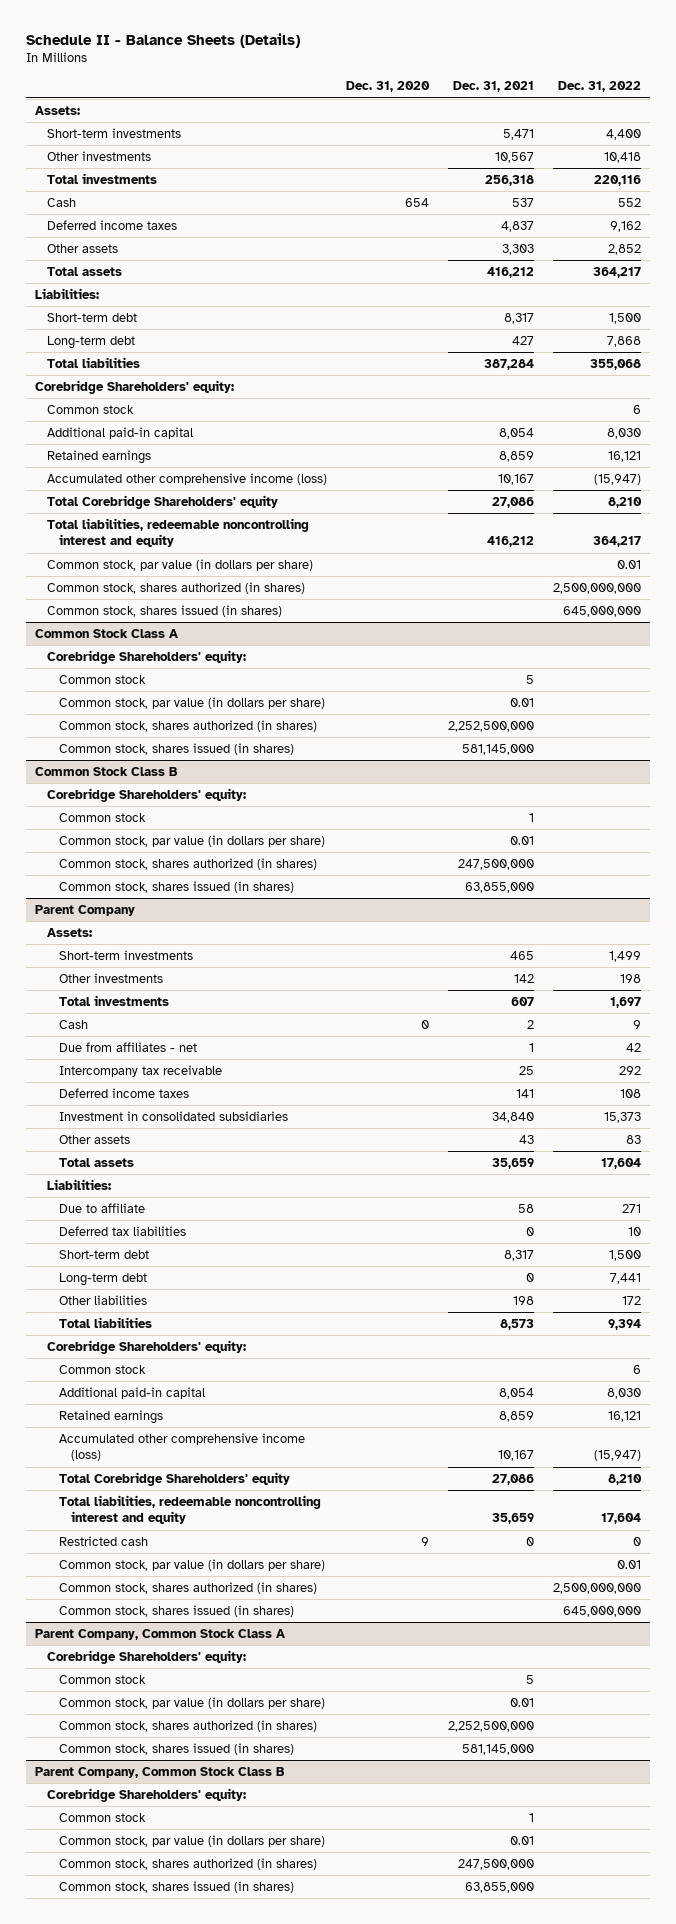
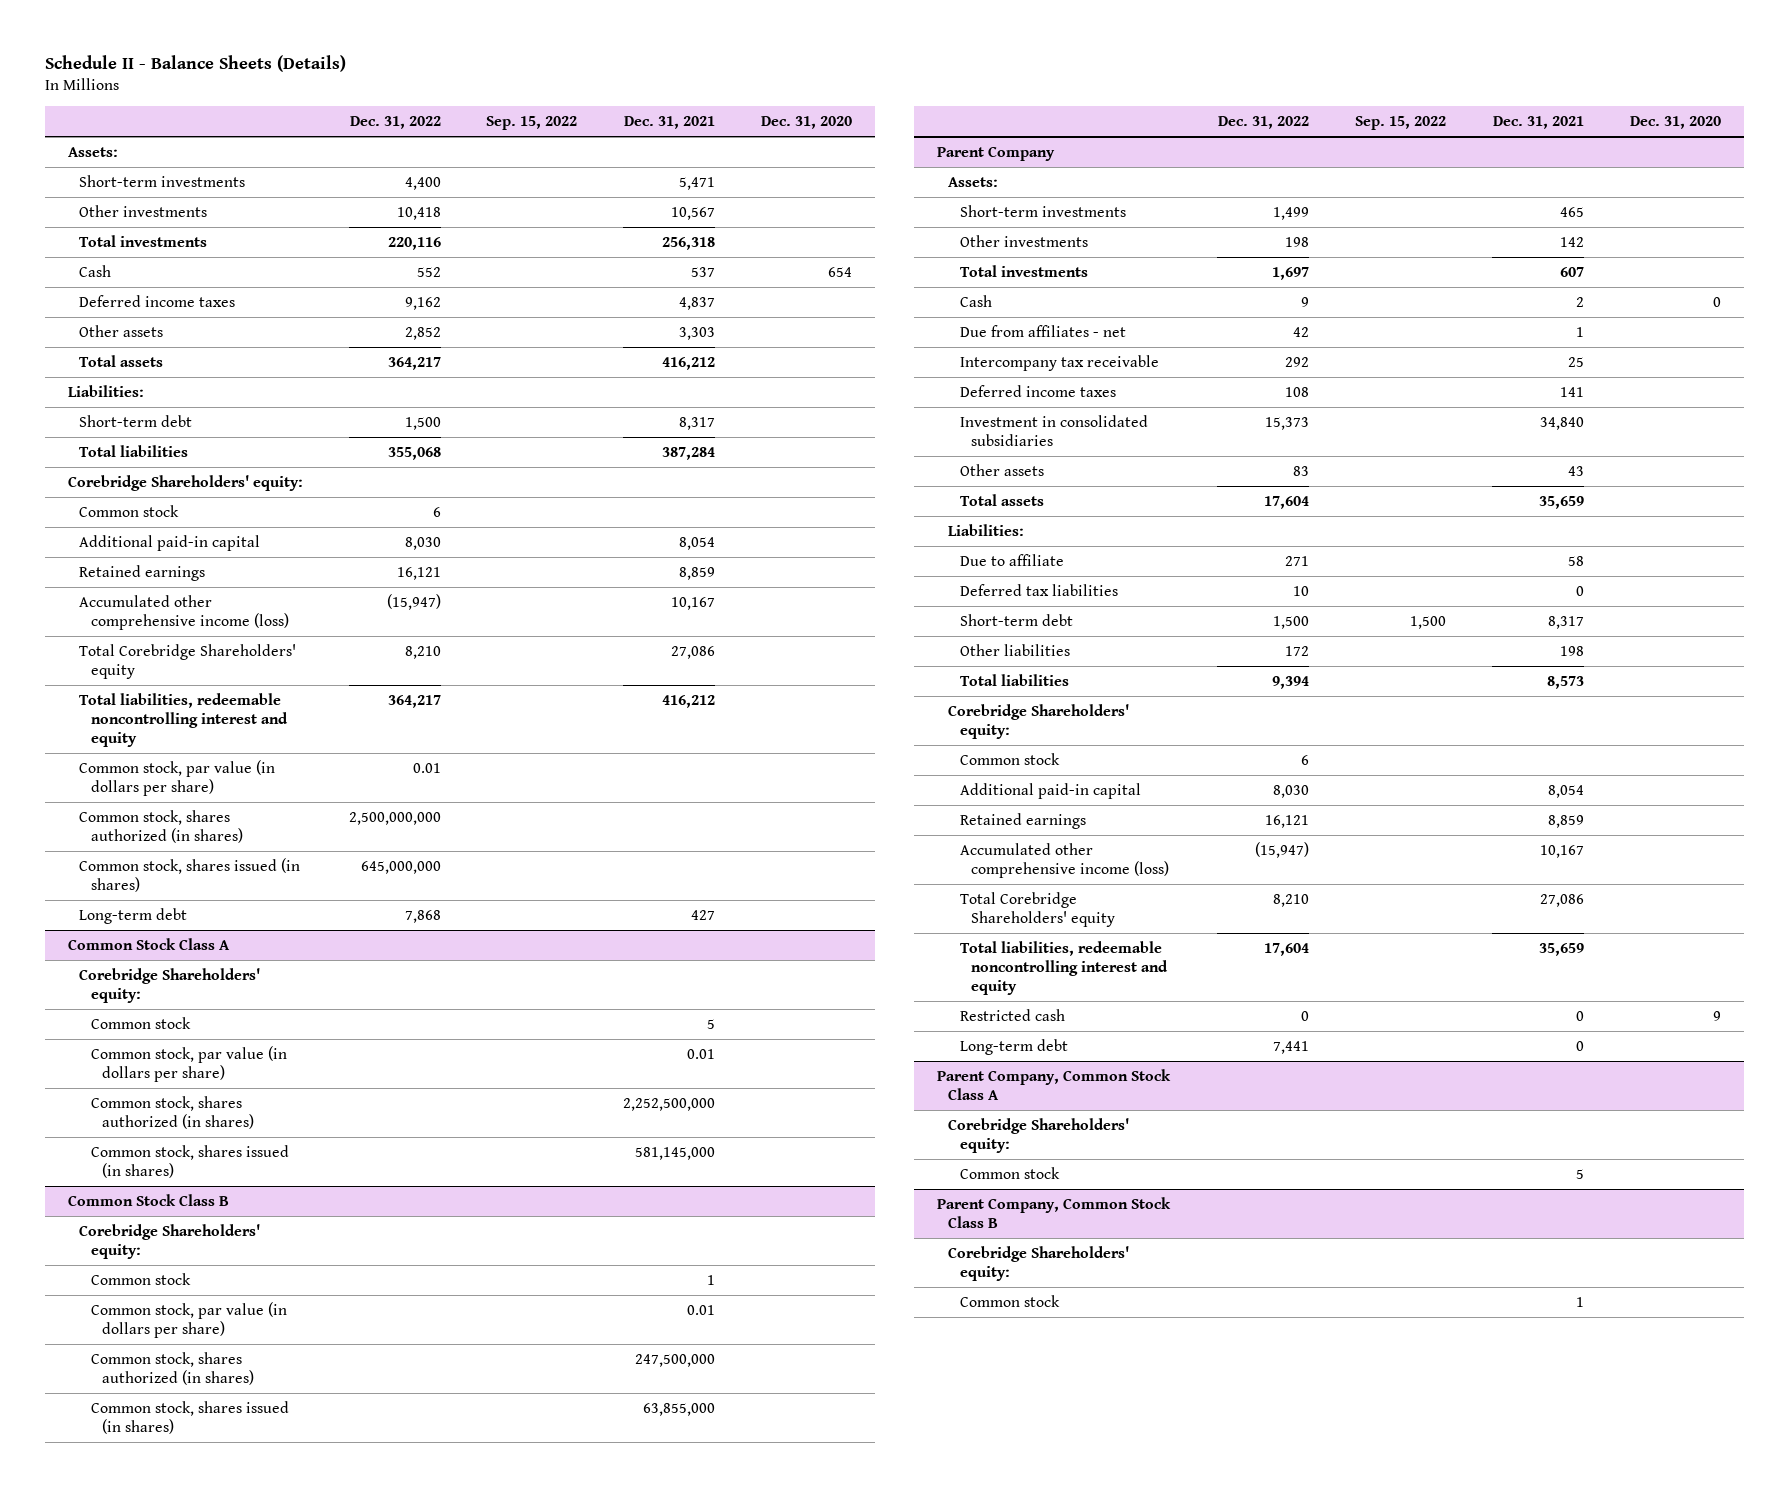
- | Dec. 31, 2020 | Dec. 31, 2021 | Dec. 31, 2022
+ | Dec. 31, 2022 | Sep. 15, 2022 | Dec. 31, 2021 | Dec. 31, 2020
moved down: Long-term debt | 7,868 | | 427 |
@ Parent Company
- Common stock, par value (in dollars per share) | | | 0.01
- Common stock, shares authorized (in shares) | | | 2,500,000,000
- Common stock, shares issued (in shares) | | | 645,000,000
moved down: Long-term debt | 7,441 | | 0 |
@ Parent Company, Common Stock Class A
- Common stock, par value (in dollars per share) | | 0.01 |
- Common stock, shares authorized (in shares) | | 2,252,500,000 |
- Common stock, shares issued (in shares) | | 581,145,000 |
@ Parent Company, Common Stock Class B
- Common stock, par value (in dollars per share) | | 0.01 |
- Common stock, shares authorized (in shares) | | 247,500,000 |
- Common stock, shares issued (in shares) | | 63,855,000 |

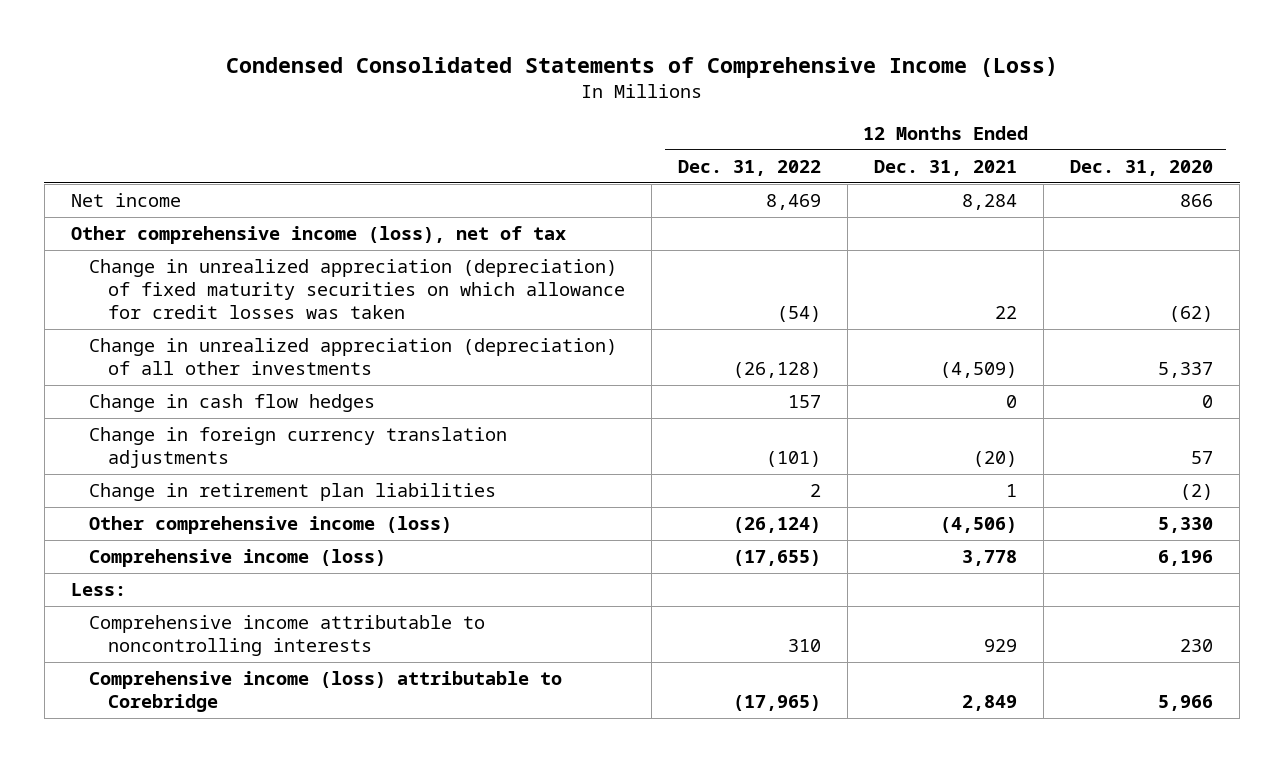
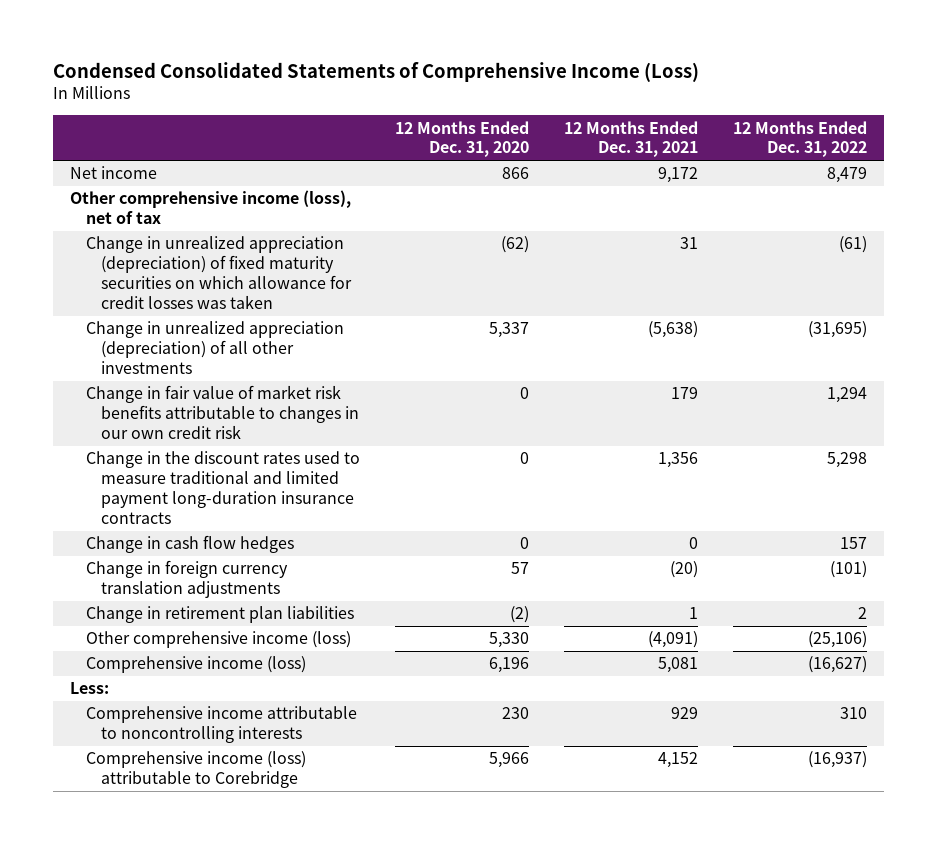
- | 12 Months Ended Dec. 31, 2022 | 12 Months Ended Dec. 31, 2021 | 12 Months Ended Dec. 31, 2020
+ | 12 Months Ended Dec. 31, 2020 | 12 Months Ended Dec. 31, 2021 | 12 Months Ended Dec. 31, 2022
- Net income | 8,469 | 8,284 | 866
+ Net income | 866 | 9,172 | 8,479
- Change in unrealized appreciation (depreciation) of fixed maturity securities on which allowance for credit losses was taken | (54) | 22 | (62)
- Change in unrealized appreciation (depreciation) of all other investments | (26,128) | (4,509) | 5,337
+ Change in unrealized appreciation (depreciation) of fixed maturity securities on which allowance for credit losses was taken | (62) | 31 | (61)
+ Change in unrealized appreciation (depreciation) of all other investments | 5,337 | (5,638) | (31,695)
+ Change in fair value of market risk benefits attributable to changes in our own credit risk | 0 | 179 | 1,294
+ Change in the discount rates used to measure traditional and limited payment long-duration insurance contracts | 0 | 1,356 | 5,298
- Other comprehensive income (loss) | (26,124) | (4,506) | 5,330
- Comprehensive income (loss) | (17,655) | 3,778 | 6,196
+ Other comprehensive income (loss) | 5,330 | (4,091) | (25,106)
+ Comprehensive income (loss) | 6,196 | 5,081 | (16,627)
- Comprehensive income (loss) attributable to Corebridge | (17,965) | 2,849 | 5,966
+ Comprehensive income (loss) attributable to Corebridge | 5,966 | 4,152 | (16,937)

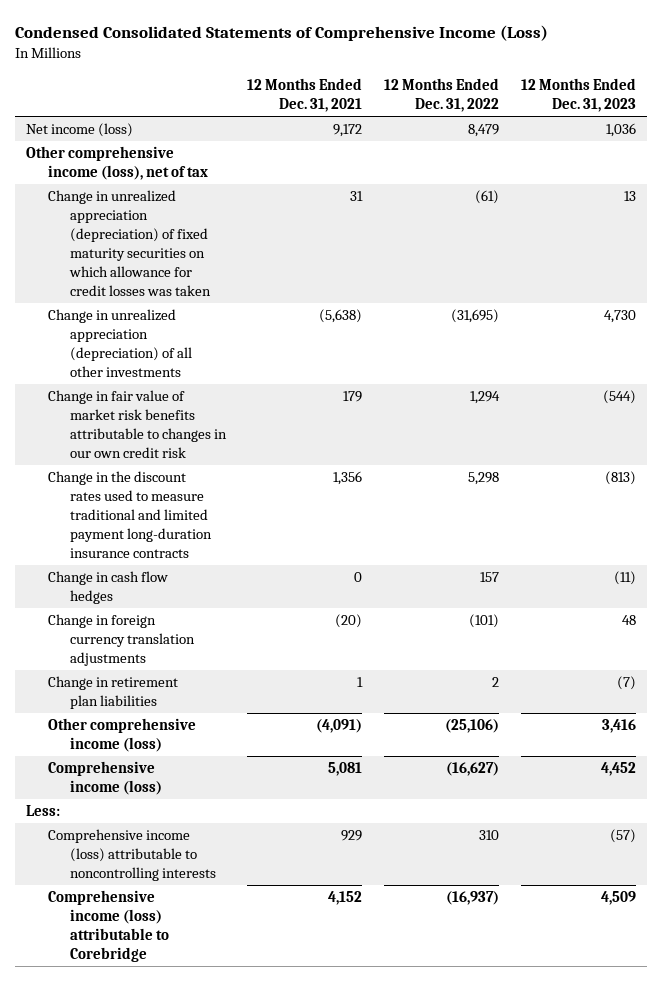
- | 12 Months Ended Dec. 31, 2020 | 12 Months Ended Dec. 31, 2021 | 12 Months Ended Dec. 31, 2022
+ | 12 Months Ended Dec. 31, 2021 | 12 Months Ended Dec. 31, 2022 | 12 Months Ended Dec. 31, 2023
- Net income | 866 | 9,172 | 8,479
+ Net income (loss) | 9,172 | 8,479 | 1,036
- Comprehensive income attributable to noncontrolling interests | 230 | 929 | 310
+ Comprehensive income (loss) attributable to noncontrolling interests | 929 | 310 | (57)

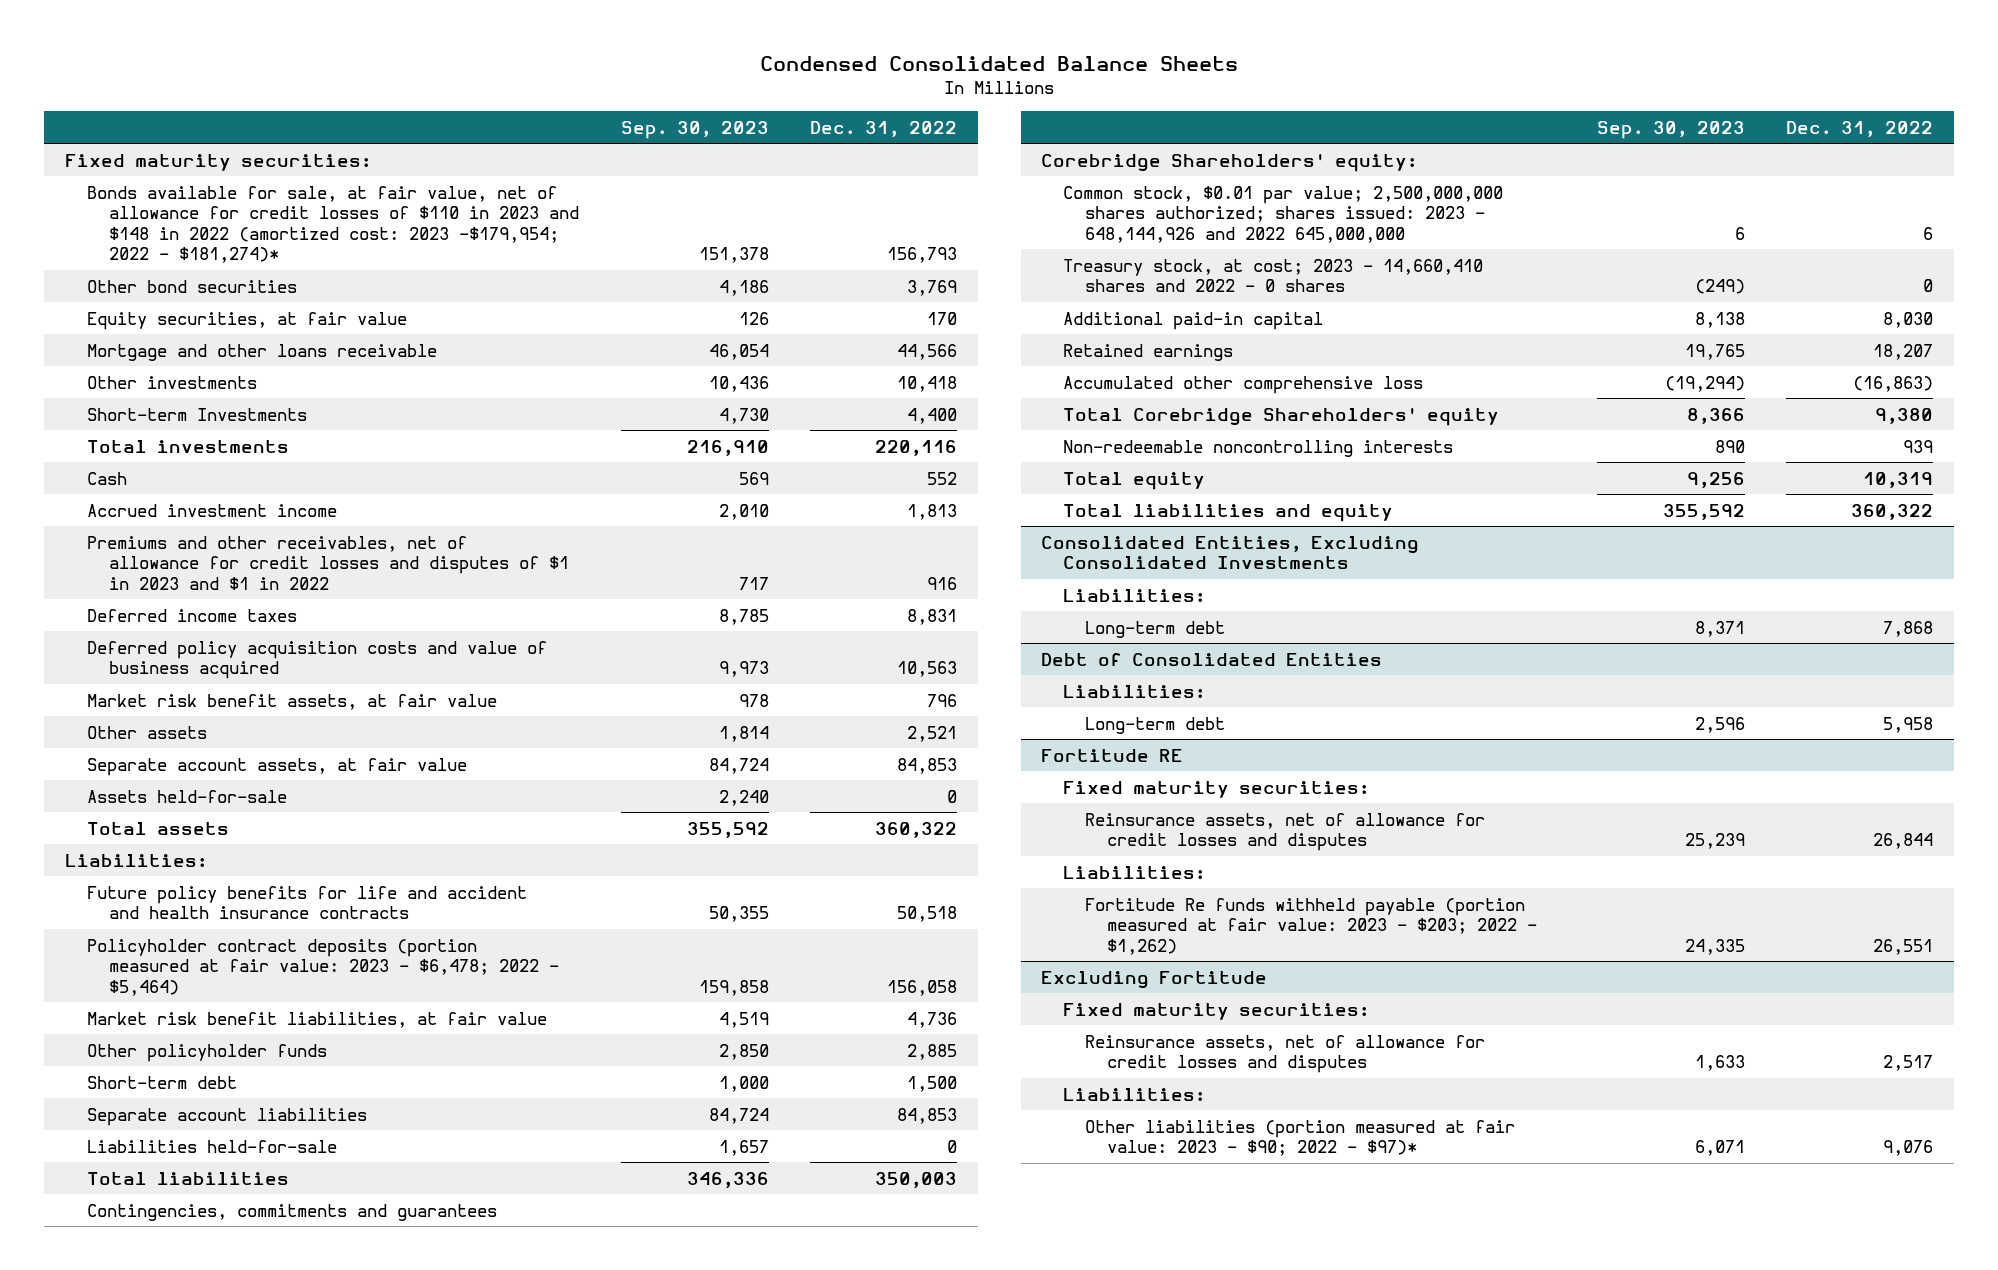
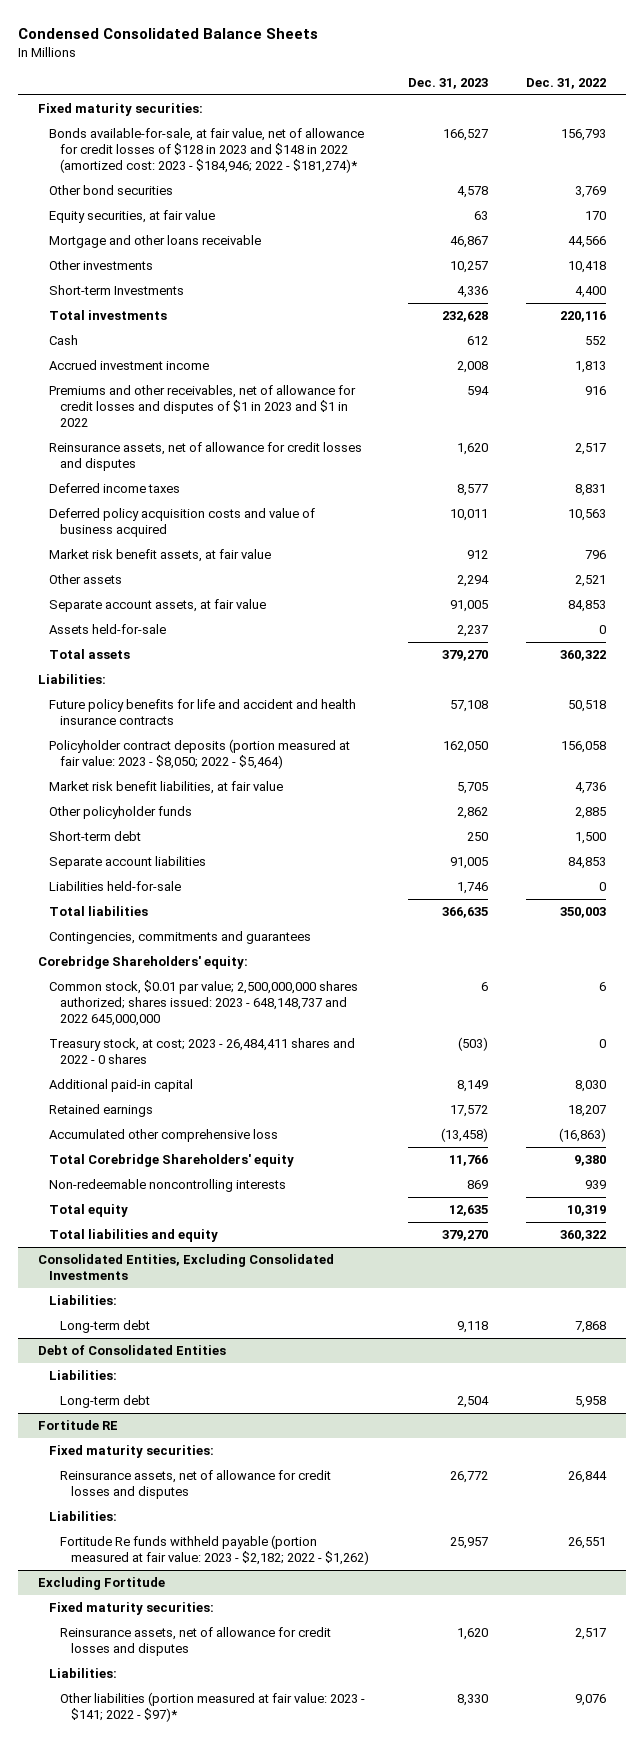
- | Sep. 30, 2023 | Dec. 31, 2022
+ | Dec. 31, 2023 | Dec. 31, 2022
- Bonds available for sale, at fair value, net of allowance for credit losses of $110 in 2023 and $148 in 2022 (amortized cost: 2023 -$179,954; 2022 - $181,274)* | 151,378 | 156,793
+ Bonds available-for-sale, at fair value, net of allowance for credit losses of $128 in 2023 and $148 in 2022 (amortized cost: 2023 - $184,946; 2022 - $181,274)* | 166,527 | 156,793
+ Reinsurance assets, net of allowance for credit losses and disputes | 1,620 | 2,517
- Policyholder contract deposits (portion measured at fair value: 2023 - $6,478; 2022 - $5,464) | 159,858 | 156,058
+ Policyholder contract deposits (portion measured at fair value: 2023 - $8,050; 2022 - $5,464) | 162,050 | 156,058
- Common stock, $0.01 par value; 2,500,000,000 shares authorized; shares issued: 2023 - 648,144,926 and 2022 645,000,000 | 6 | 6
- Treasury stock, at cost; 2023 - 14,660,410 shares and 2022 - 0 shares | (249) | 0
+ Common stock, $0.01 par value; 2,500,000,000 shares authorized; shares issued: 2023 - 648,148,737 and 2022 645,000,000 | 6 | 6
+ Treasury stock, at cost; 2023 - 26,484,411 shares and 2022 - 0 shares | (503) | 0
@ Fortitude RE
- Fortitude Re funds withheld payable (portion measured at fair value: 2023 - $203; 2022 - $1,262) | 24,335 | 26,551
+ Fortitude Re funds withheld payable (portion measured at fair value: 2023 - $2,182; 2022 - $1,262) | 25,957 | 26,551
@ Excluding Fortitude
- Other liabilities (portion measured at fair value: 2023 - $90; 2022 - $97)* | 6,071 | 9,076
+ Other liabilities (portion measured at fair value: 2023 - $141; 2022 - $97)* | 8,330 | 9,076

